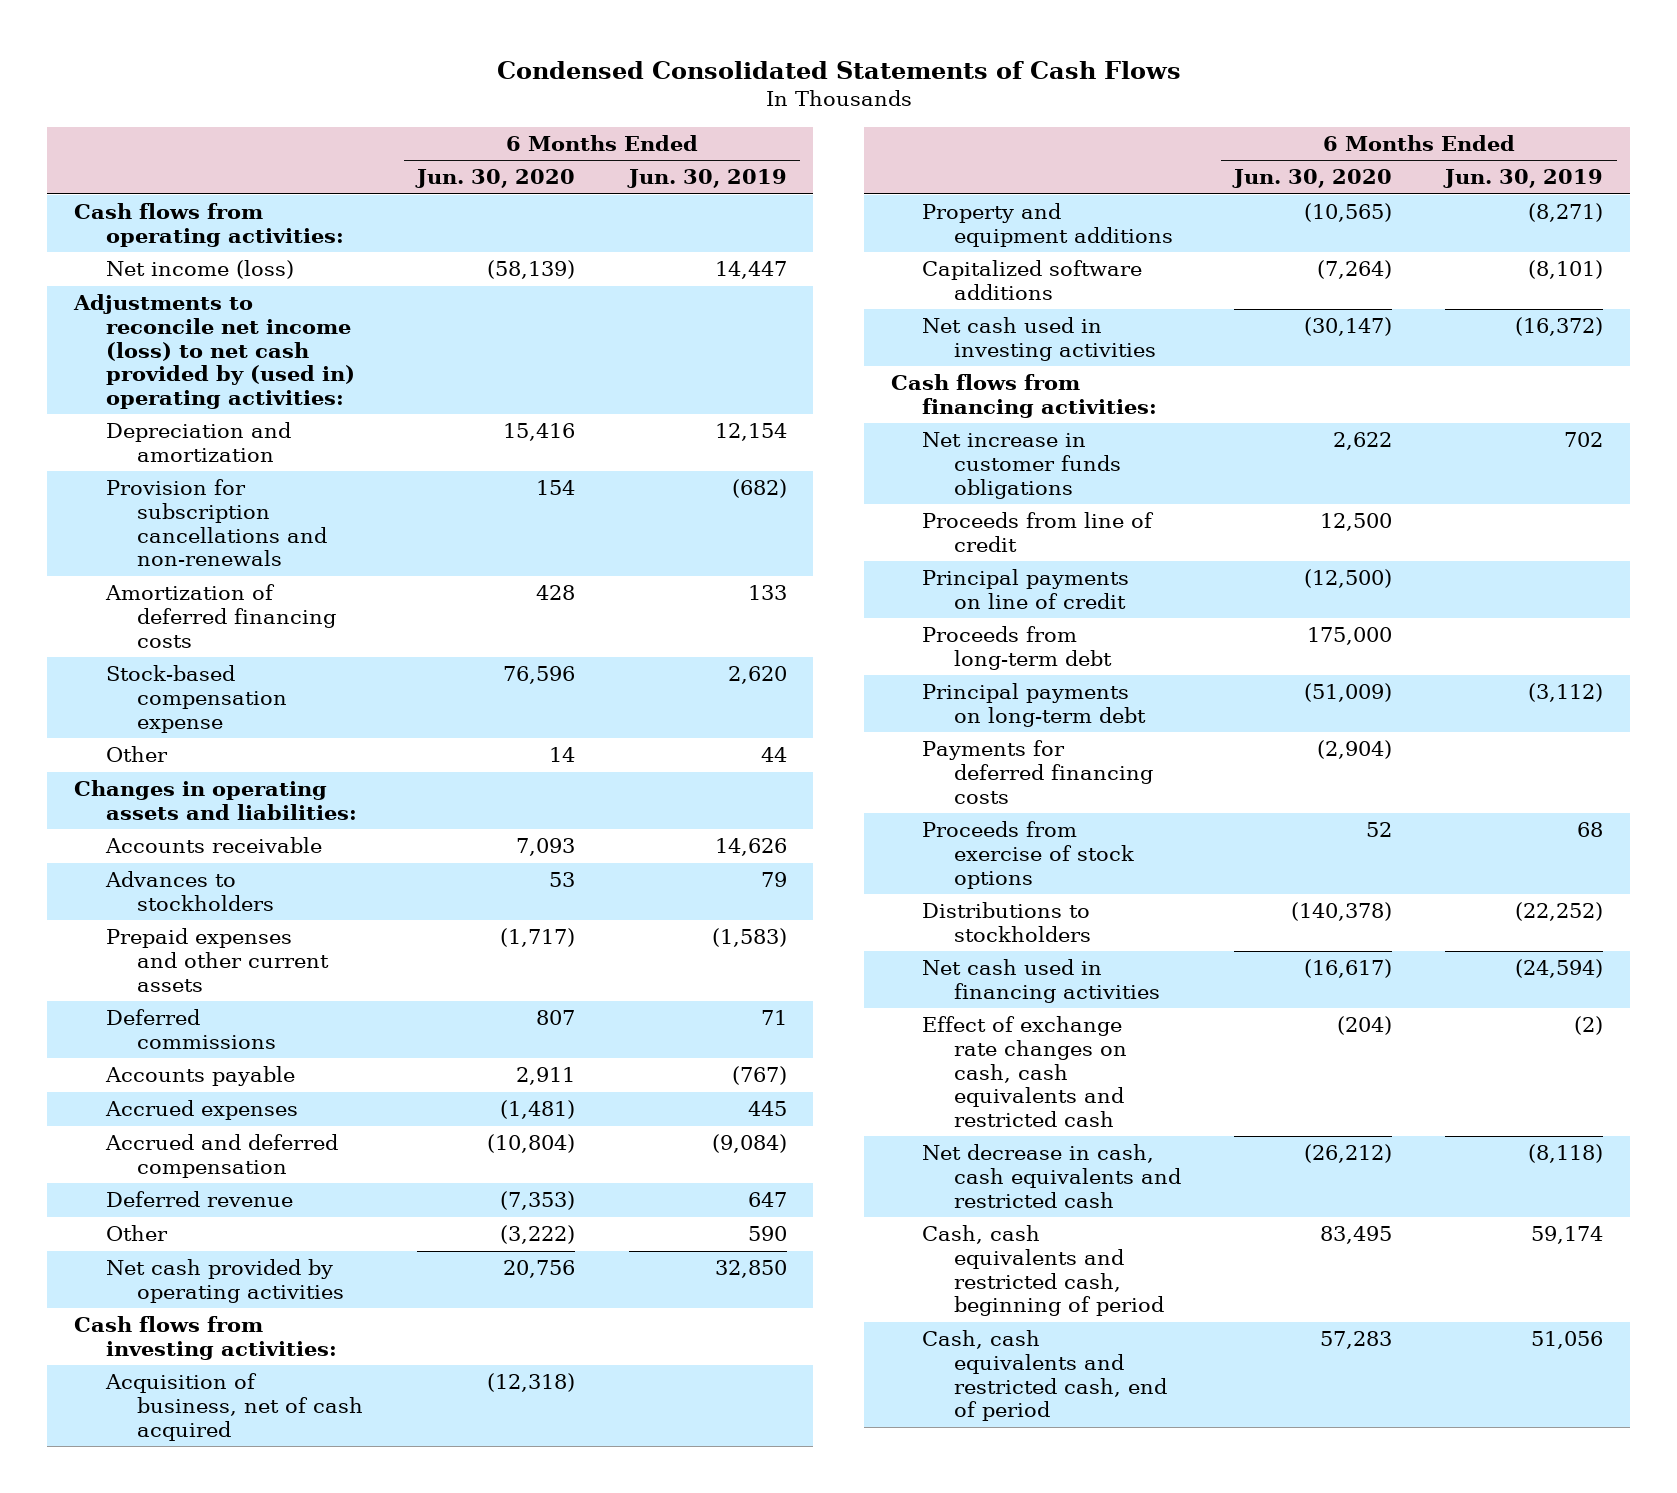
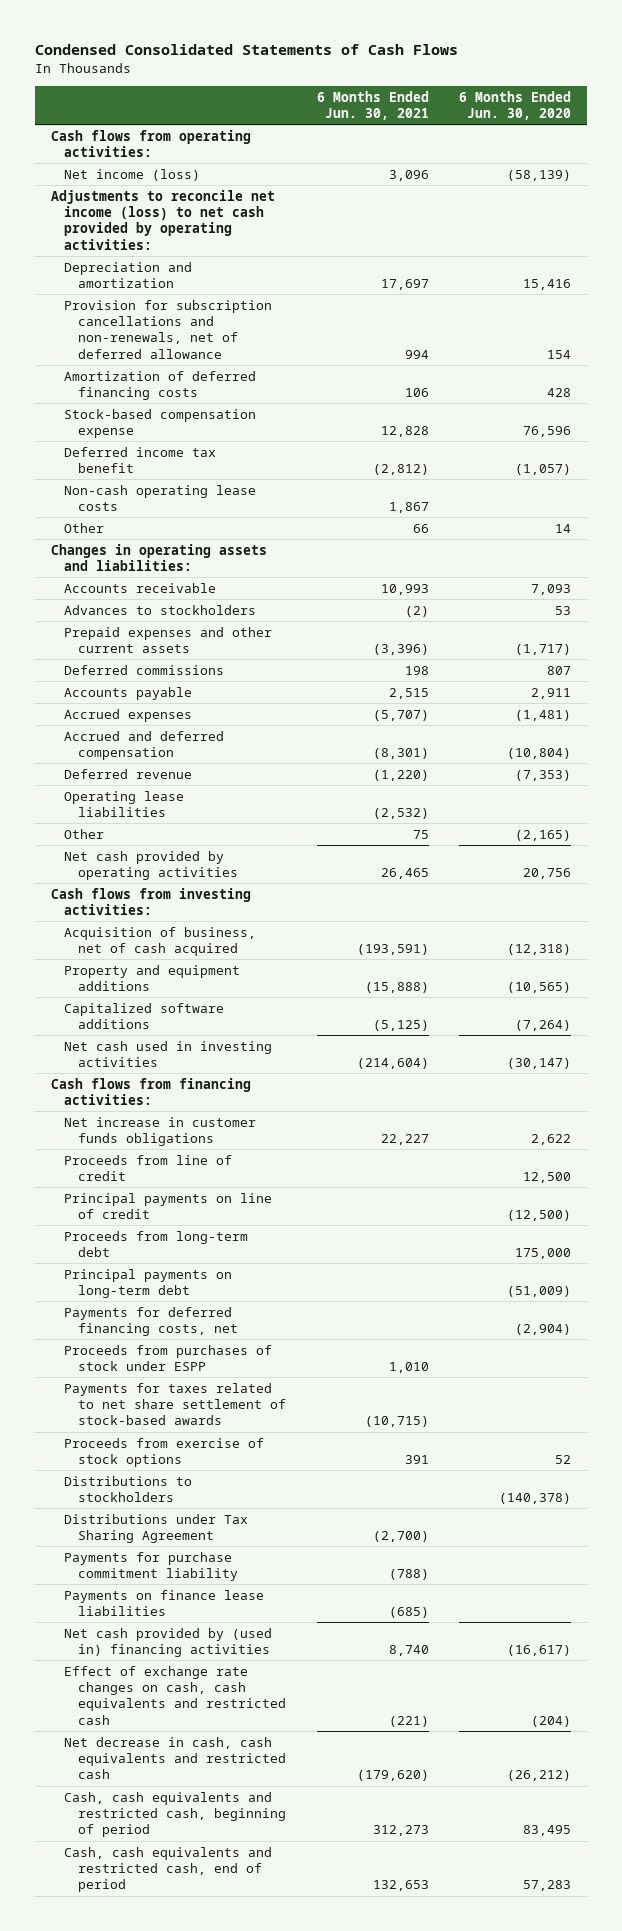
- | 6 Months Ended Jun. 30, 2020 | 6 Months Ended Jun. 30, 2019
+ | 6 Months Ended Jun. 30, 2021 | 6 Months Ended Jun. 30, 2020
- Adjustments to reconcile net income (loss) to net cash provided by (used in) operating activities:
+ Adjustments to reconcile net income (loss) to net cash provided by operating activities:
- Provision for subscription cancellations and non-renewals | 154 | (682)
+ Provision for subscription cancellations and non-renewals, net of deferred allowance | 994 | 154
+ Deferred income tax benefit | (2,812) | (1,057)
+ Non-cash operating lease costs | 1,867 |
- Other | (3,222) | 590
+ Operating lease liabilities | (2,532) |
+ Other | 75 | (2,165)
- Payments for deferred financing costs | (2,904) |
+ Payments for deferred financing costs, net | | (2,904)
+ Proceeds from purchases of stock under ESPP | 1,010 |
+ Payments for taxes related to net share settlement of stock-based awards | (10,715) |
- Net cash used in financing activities | (16,617) | (24,594)
+ Distributions under Tax Sharing Agreement | (2,700) |
+ Payments for purchase commitment liability | (788) |
+ Payments on finance lease liabilities | (685) |
+ Net cash provided by (used in) financing activities | 8,740 | (16,617)

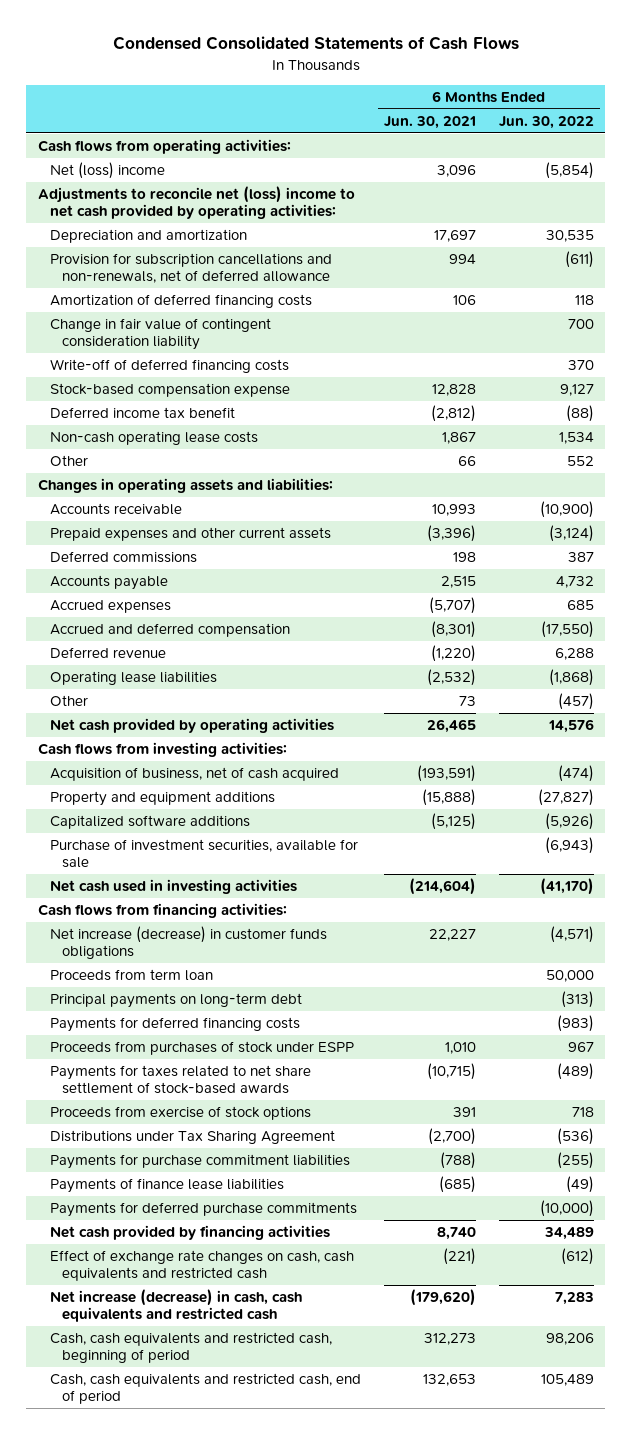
- | 6 Months Ended Jun. 30, 2021 | 6 Months Ended Jun. 30, 2020
+ | 6 Months Ended Jun. 30, 2021 | 6 Months Ended Jun. 30, 2022
- Net income (loss) | 3,096 | (58,139)
- Adjustments to reconcile net income (loss) to net cash provided by operating activities:
+ Net (loss) income | 3,096 | (5,854)
+ Adjustments to reconcile net (loss) income to net cash provided by operating activities:
+ Change in fair value of contingent consideration liability | | 700
+ Write-off of deferred financing costs | | 370
- Advances to stockholders | (2) | 53
- Other | 75 | (2,165)
+ Other | 73 | (457)
+ Purchase of investment securities, available for sale | | (6,943)
- Net increase in customer funds obligations | 22,227 | 2,622
- Proceeds from line of credit | | 12,500
- Principal payments on line of credit | | (12,500)
- Proceeds from long-term debt | | 175,000
+ Net increase (decrease) in customer funds obligations | 22,227 | (4,571)
+ Proceeds from term loan | | 50,000
- Payments for deferred financing costs, net | | (2,904)
+ Payments for deferred financing costs | | (983)
- Distributions to stockholders | | (140,378)
- Payments for purchase commitment liability | (788) |
- Payments on finance lease liabilities | (685) |
- Net cash provided by (used in) financing activities | 8,740 | (16,617)
+ Payments for purchase commitment liabilities | (788) | (255)
+ Payments of finance lease liabilities | (685) | (49)
+ Payments for deferred purchase commitments | | (10,000)
+ Net cash provided by financing activities | 8,740 | 34,489
- Net decrease in cash, cash equivalents and restricted cash | (179,620) | (26,212)
+ Net increase (decrease) in cash, cash equivalents and restricted cash | (179,620) | 7,283

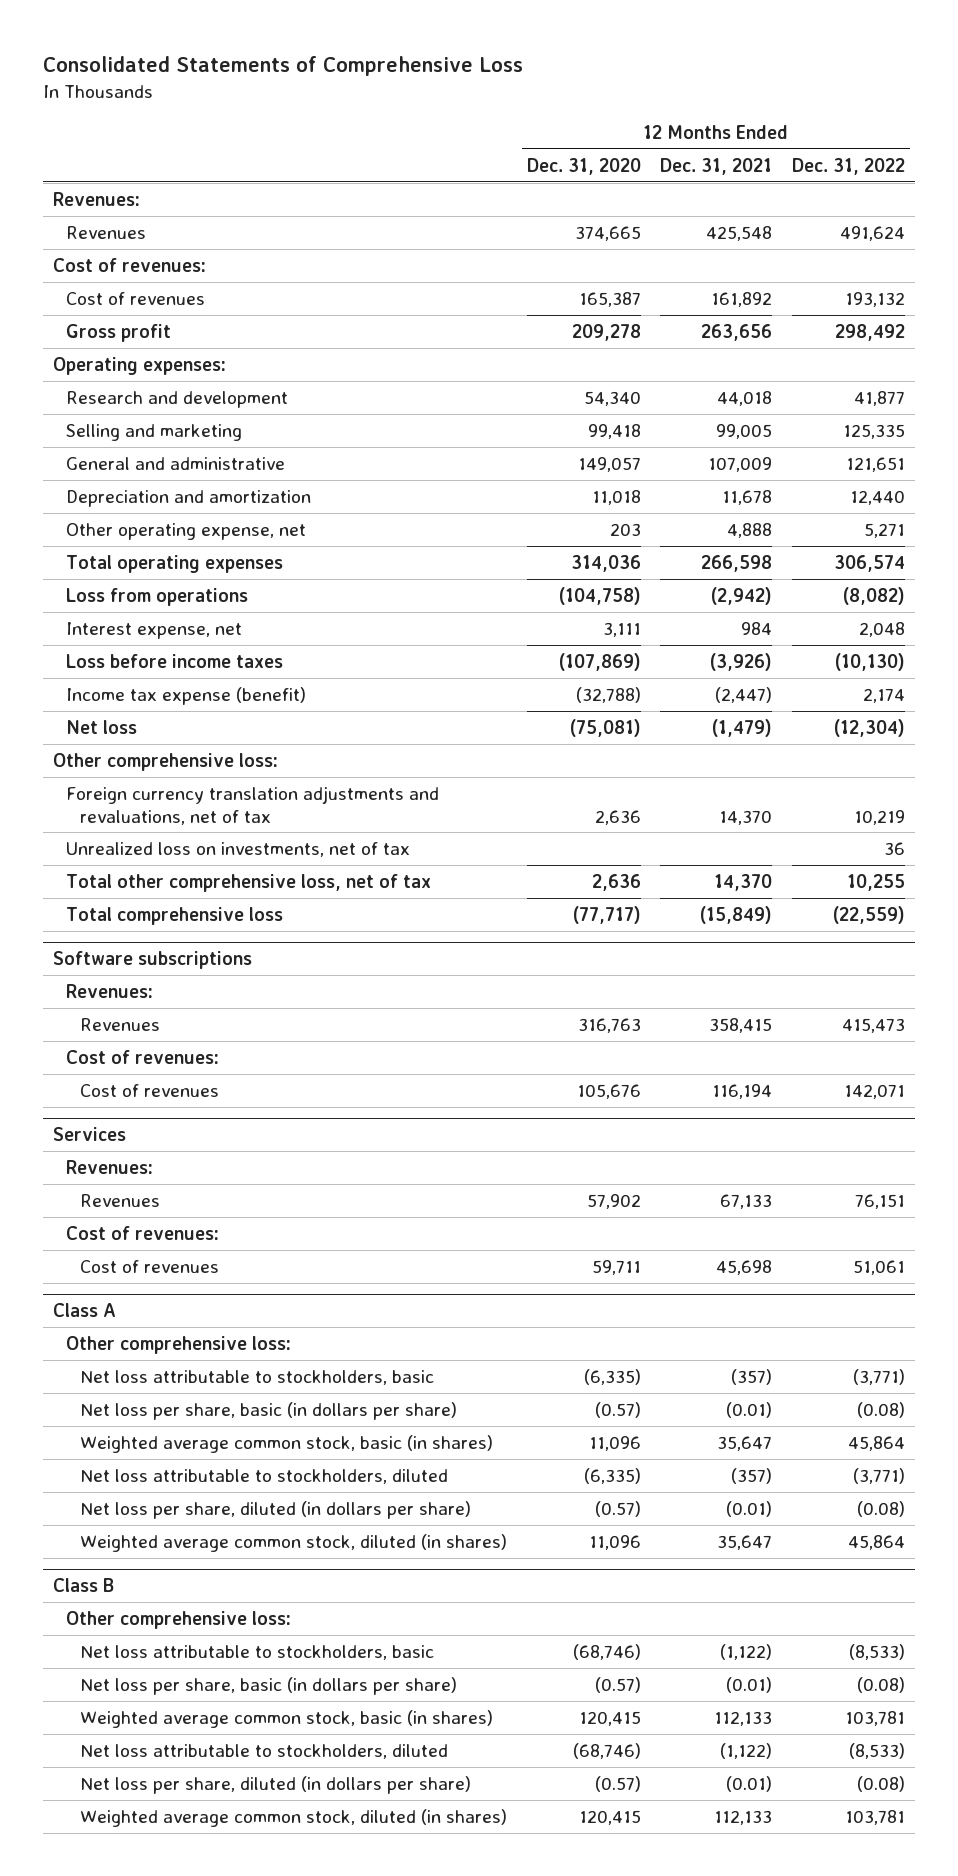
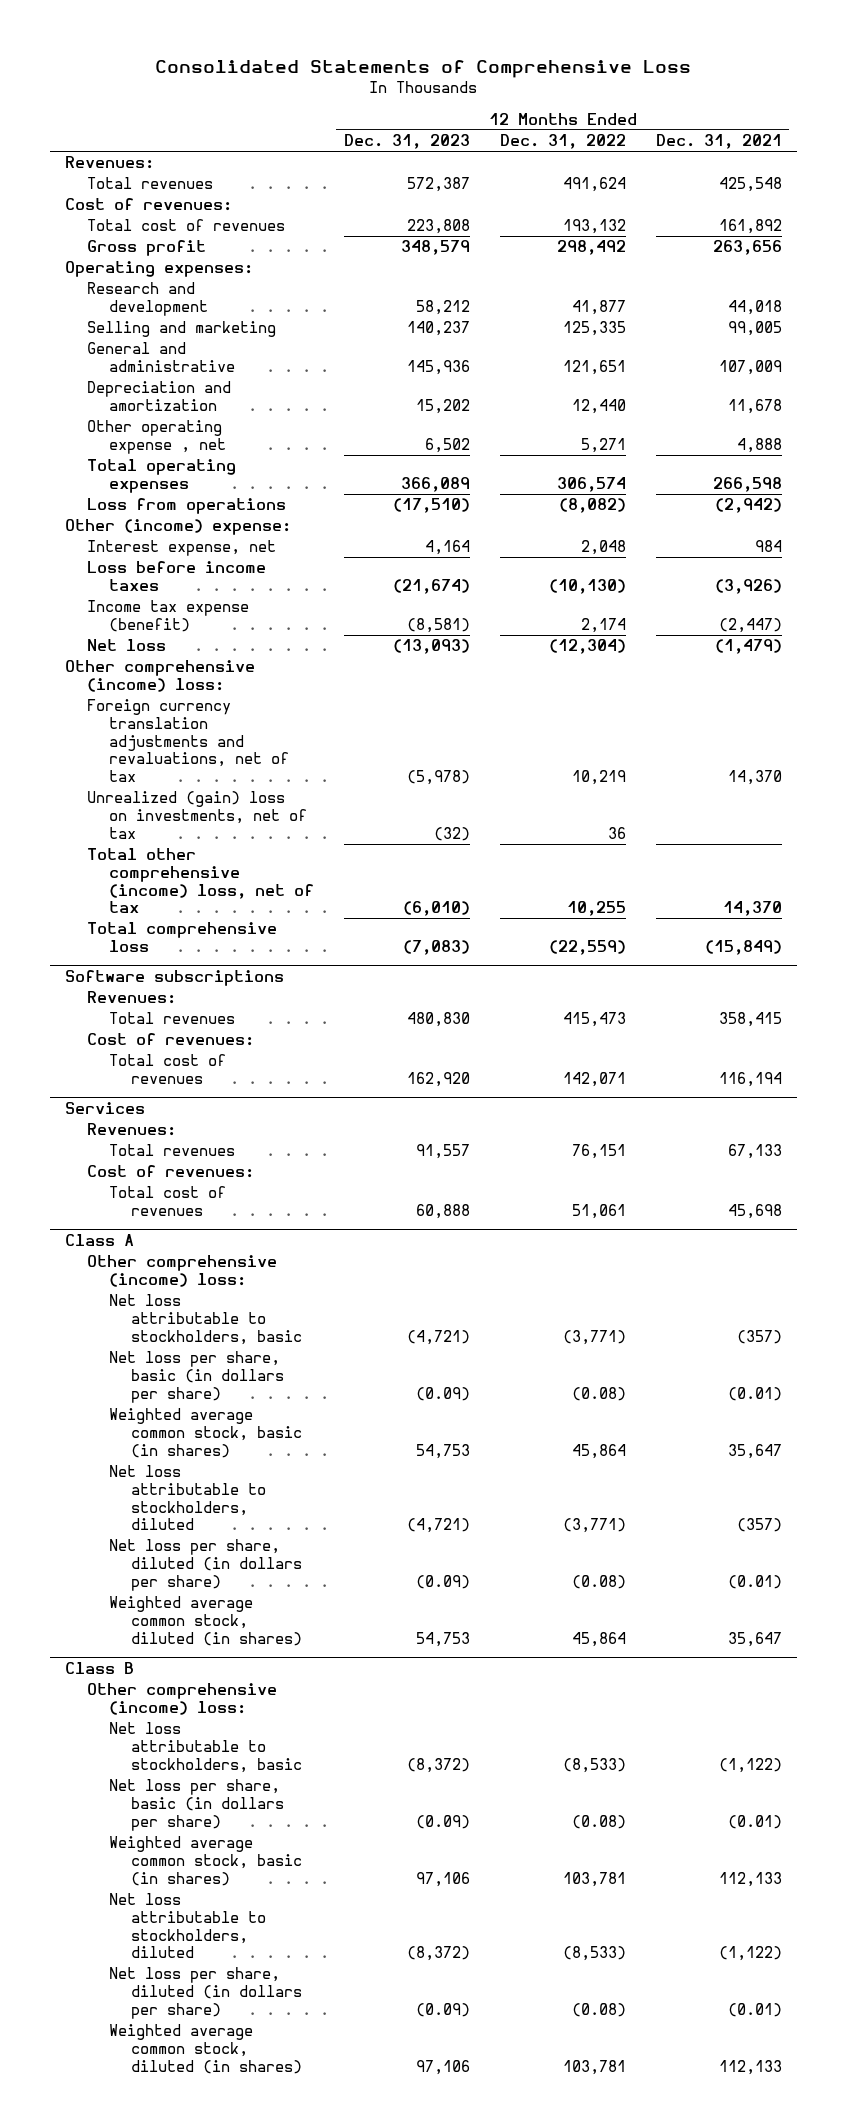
- | 12 Months Ended Dec. 31, 2020 | 12 Months Ended Dec. 31, 2021 | 12 Months Ended Dec. 31, 2022
+ | 12 Months Ended Dec. 31, 2023 | 12 Months Ended Dec. 31, 2022 | 12 Months Ended Dec. 31, 2021
- Revenues | 374,665 | 425,548 | 491,624
+ Total revenues | 572,387 | 491,624 | 425,548
- Cost of revenues | 165,387 | 161,892 | 193,132
+ Total cost of revenues | 223,808 | 193,132 | 161,892
- Other operating expense, net | 203 | 4,888 | 5,271
+ Other operating expense , net | 6,502 | 5,271 | 4,888
+ Other (income) expense:
- Other comprehensive loss:
+ Other comprehensive (income) loss:
- Unrealized loss on investments, net of tax | | | 36
- Total other comprehensive loss, net of tax | 2,636 | 14,370 | 10,255
+ Unrealized (gain) loss on investments, net of tax | (32) | 36 |
+ Total other comprehensive (income) loss, net of tax | (6,010) | 10,255 | 14,370
@ Software subscriptions
- Revenues | 316,763 | 358,415 | 415,473
+ Total revenues | 480,830 | 415,473 | 358,415
- Cost of revenues | 105,676 | 116,194 | 142,071
+ Total cost of revenues | 162,920 | 142,071 | 116,194
@ Services
- Revenues | 57,902 | 67,133 | 76,151
+ Total revenues | 91,557 | 76,151 | 67,133
- Cost of revenues | 59,711 | 45,698 | 51,061
+ Total cost of revenues | 60,888 | 51,061 | 45,698
@ Class A
- Other comprehensive loss:
+ Other comprehensive (income) loss:
@ Class B
- Other comprehensive loss:
+ Other comprehensive (income) loss:

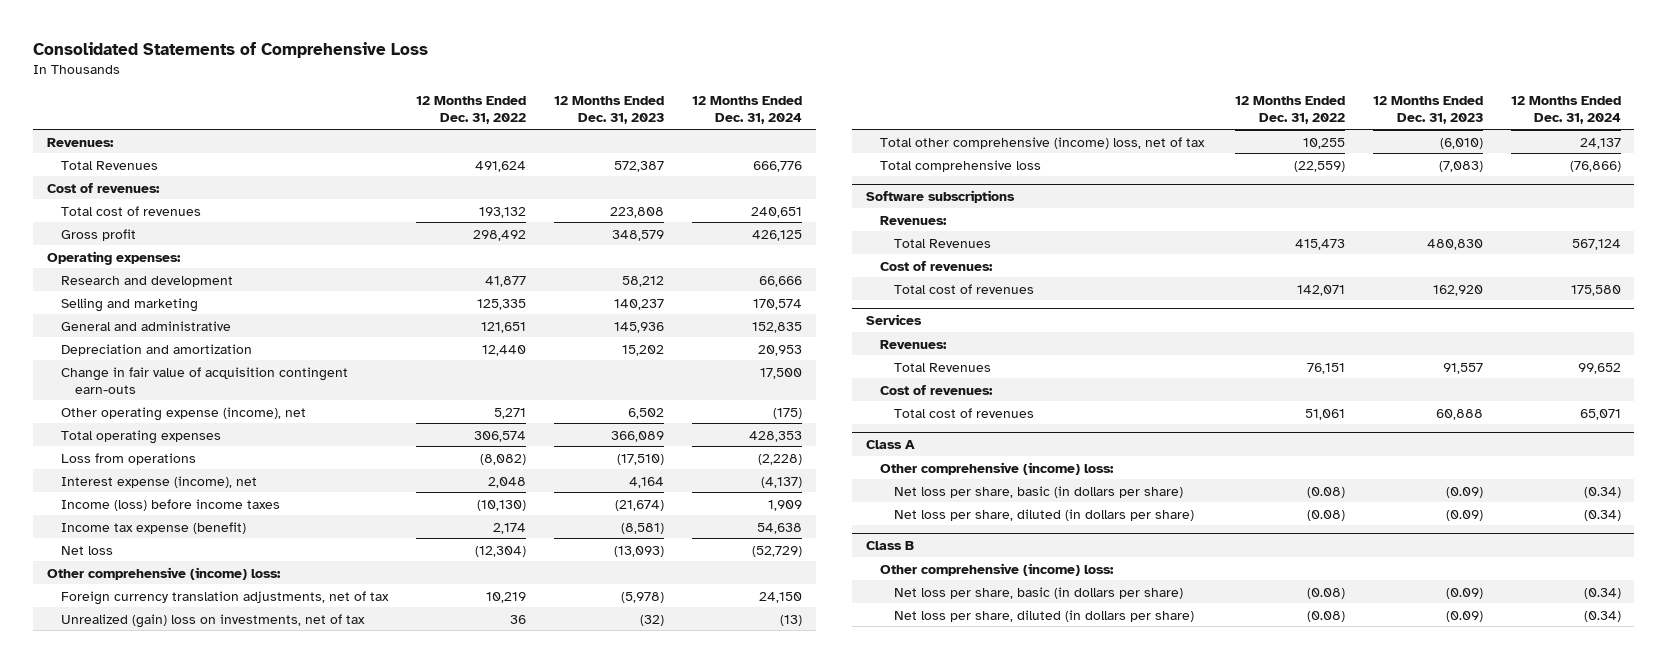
- | 12 Months Ended Dec. 31, 2023 | 12 Months Ended Dec. 31, 2022 | 12 Months Ended Dec. 31, 2021
+ | 12 Months Ended Dec. 31, 2022 | 12 Months Ended Dec. 31, 2023 | 12 Months Ended Dec. 31, 2024
- Total revenues | 572,387 | 491,624 | 425,548
+ Total Revenues | 491,624 | 572,387 | 666,776
- Other operating expense , net | 6,502 | 5,271 | 4,888
+ Change in fair value of acquisition contingent earn-outs | | | 17,500
+ Other operating expense (income), net | 5,271 | 6,502 | (175)
- Other (income) expense:
- Interest expense, net | 4,164 | 2,048 | 984
- Loss before income taxes | (21,674) | (10,130) | (3,926)
+ Interest expense (income), net | 2,048 | 4,164 | (4,137)
+ Income (loss) before income taxes | (10,130) | (21,674) | 1,909
- Foreign currency translation adjustments and revaluations, net of tax | (5,978) | 10,219 | 14,370
+ Foreign currency translation adjustments, net of tax | 10,219 | (5,978) | 24,150
@ Software subscriptions
- Total revenues | 480,830 | 415,473 | 358,415
+ Total Revenues | 415,473 | 480,830 | 567,124
@ Services
- Total revenues | 91,557 | 76,151 | 67,133
+ Total Revenues | 76,151 | 91,557 | 99,652
@ Class A
- Net loss attributable to stockholders, basic | (4,721) | (3,771) | (357)
- Weighted average common stock, basic (in shares) | 54,753 | 45,864 | 35,647
- Net loss attributable to stockholders, diluted | (4,721) | (3,771) | (357)
- Weighted average common stock, diluted (in shares) | 54,753 | 45,864 | 35,647
@ Class B
- Net loss attributable to stockholders, basic | (8,372) | (8,533) | (1,122)
- Weighted average common stock, basic (in shares) | 97,106 | 103,781 | 112,133
- Net loss attributable to stockholders, diluted | (8,372) | (8,533) | (1,122)
- Weighted average common stock, diluted (in shares) | 97,106 | 103,781 | 112,133

